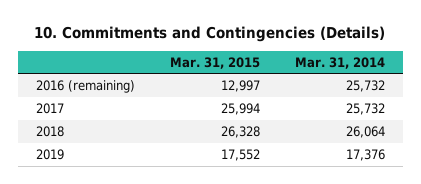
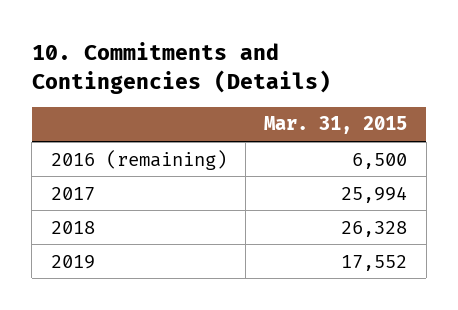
- | Mar. 31, 2015 | Mar. 31, 2014
+ | Mar. 31, 2015
- 2016 (remaining) | 12,997 | 25,732
+ 2016 (remaining) | 6,500

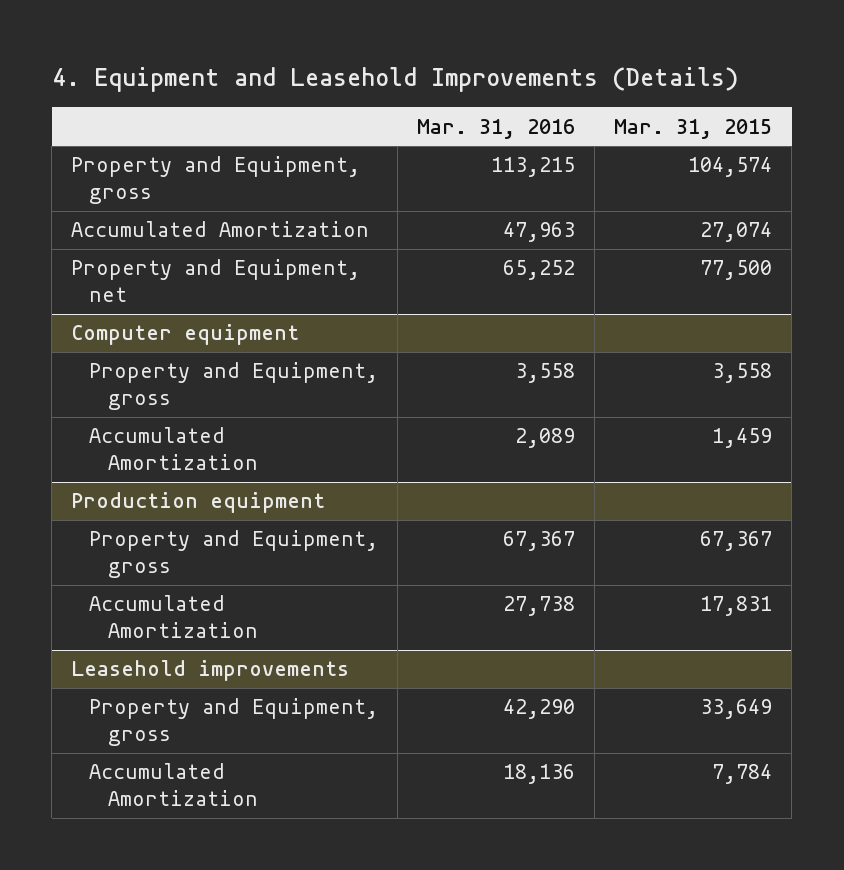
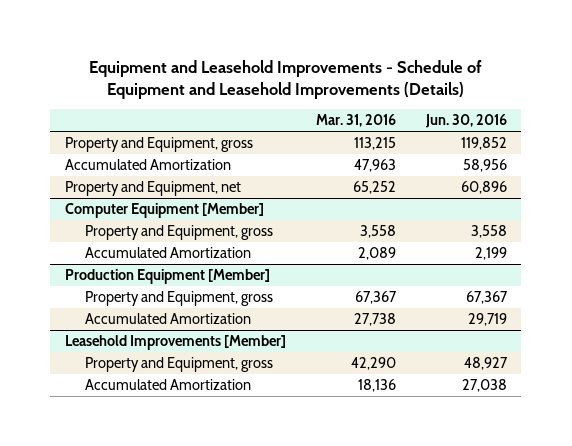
- 4. Equipment and Leasehold Improvements (Details)
+ Equipment and Leasehold Improvements - Schedule of Equipment and Leasehold Improvements (Details)
- | Mar. 31, 2016 | Mar. 31, 2015
+ | Mar. 31, 2016 | Jun. 30, 2016
- Computer equipment
+ Computer Equipment [Member]
- Production equipment
+ Production Equipment [Member]
- Leasehold improvements
+ Leasehold Improvements [Member]

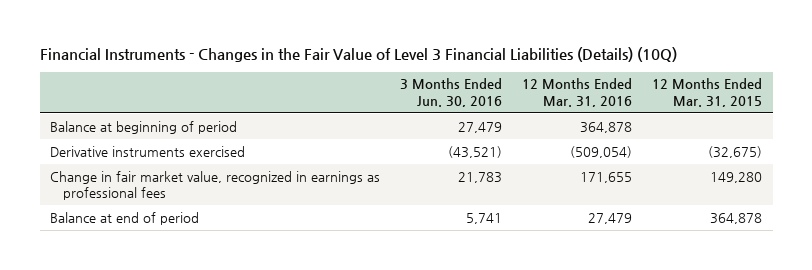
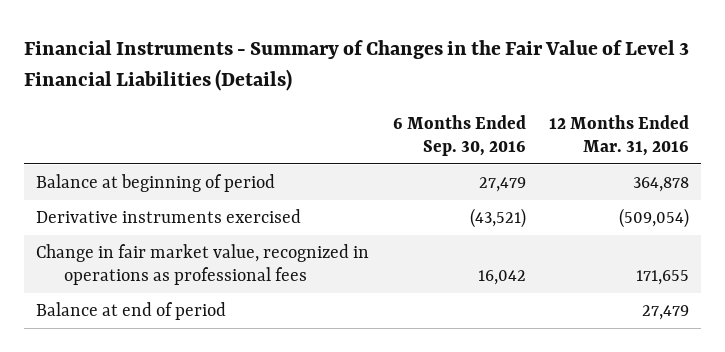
- Financial Instruments - Changes in the Fair Value of Level 3 Financial Liabilities (Details) (10Q)
+ Financial Instruments - Summary of Changes in the Fair Value of Level 3 Financial Liabilities (Details)
- | 3 Months Ended Jun. 30, 2016 | 12 Months Ended Mar. 31, 2016 | 12 Months Ended Mar. 31, 2015
+ | 6 Months Ended Sep. 30, 2016 | 12 Months Ended Mar. 31, 2016
- Change in fair market value, recognized in earnings as professional fees | 21,783 | 171,655 | 149,280
+ Change in fair market value, recognized in operations as professional fees | 16,042 | 171,655

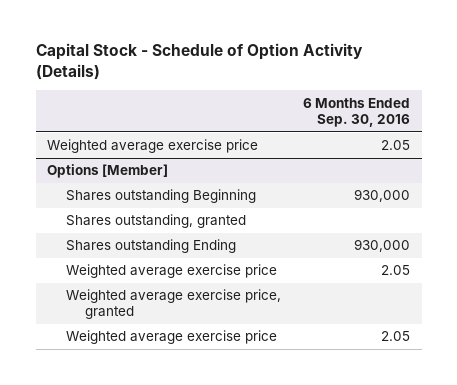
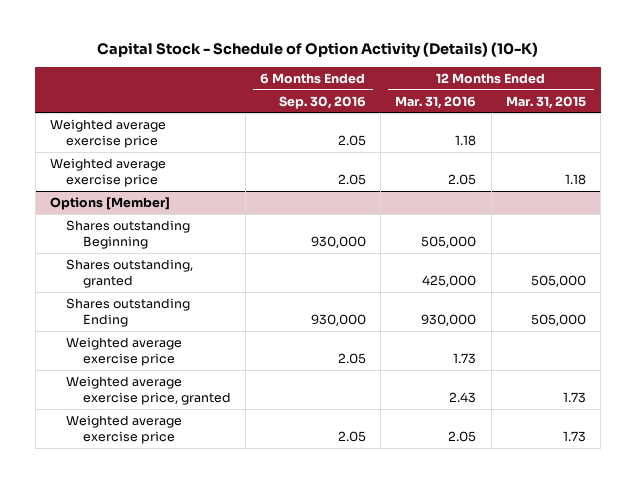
- Capital Stock - Schedule of Option Activity (Details)
+ Capital Stock - Schedule of Option Activity (Details) (10-K)
- | 6 Months Ended Sep. 30, 2016
+ | 6 Months Ended Sep. 30, 2016 | 12 Months Ended Mar. 31, 2016 | 12 Months Ended Mar. 31, 2015
+ Weighted average exercise price | 2.05 | 2.05 | 1.18

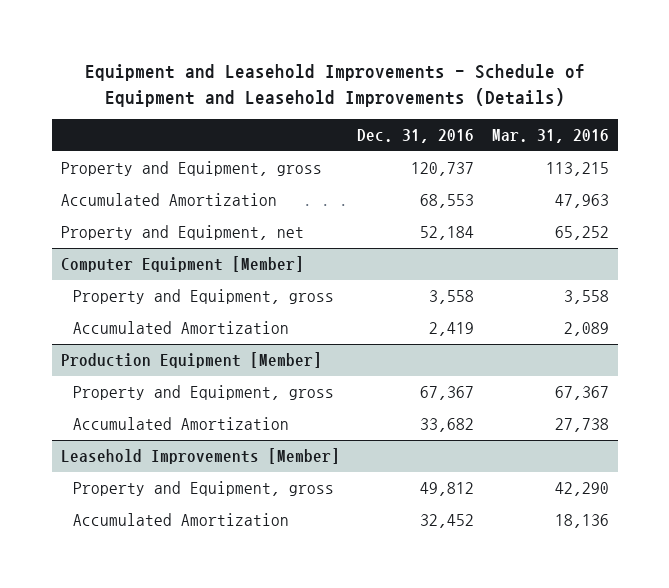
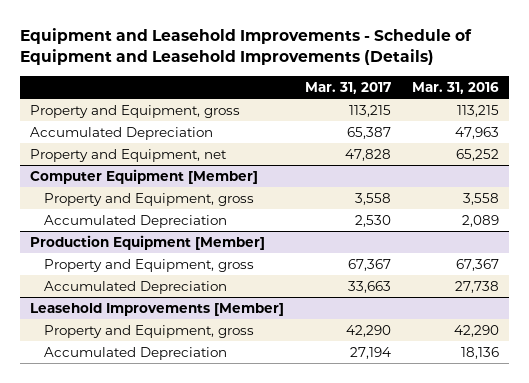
- | Dec. 31, 2016 | Mar. 31, 2016
+ | Mar. 31, 2017 | Mar. 31, 2016
- Accumulated Amortization | 68,553 | 47,963
+ Accumulated Depreciation | 65,387 | 47,963
@ Computer Equipment [Member]
- Accumulated Amortization | 2,419 | 2,089
+ Accumulated Depreciation | 2,530 | 2,089
@ Production Equipment [Member]
- Accumulated Amortization | 33,682 | 27,738
+ Accumulated Depreciation | 33,663 | 27,738
@ Leasehold Improvements [Member]
- Accumulated Amortization | 32,452 | 18,136
+ Accumulated Depreciation | 27,194 | 18,136

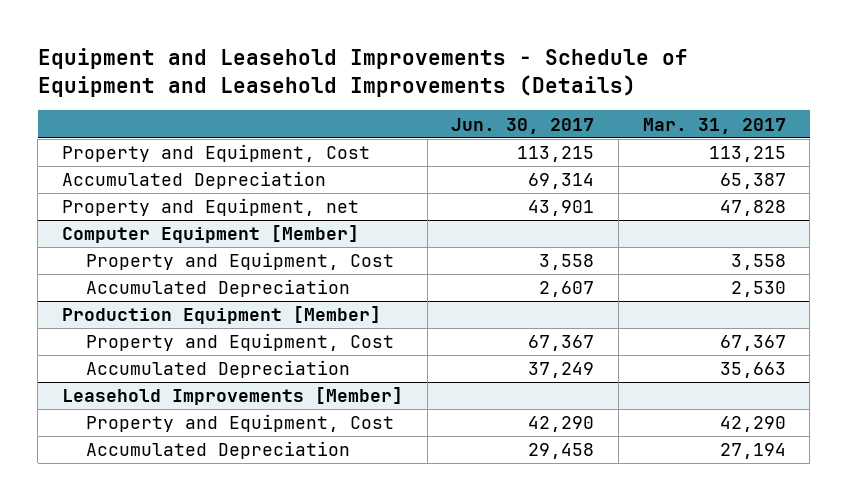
- | Mar. 31, 2017 | Mar. 31, 2016
+ | Jun. 30, 2017 | Mar. 31, 2017
- Property and Equipment, gross | 113,215 | 113,215
+ Property and Equipment, Cost | 113,215 | 113,215
@ Computer Equipment [Member]
- Property and Equipment, gross | 3,558 | 3,558
+ Property and Equipment, Cost | 3,558 | 3,558
@ Production Equipment [Member]
- Property and Equipment, gross | 67,367 | 67,367
- Accumulated Depreciation | 33,663 | 27,738
+ Property and Equipment, Cost | 67,367 | 67,367
+ Accumulated Depreciation | 37,249 | 35,663
@ Leasehold Improvements [Member]
- Property and Equipment, gross | 42,290 | 42,290
+ Property and Equipment, Cost | 42,290 | 42,290

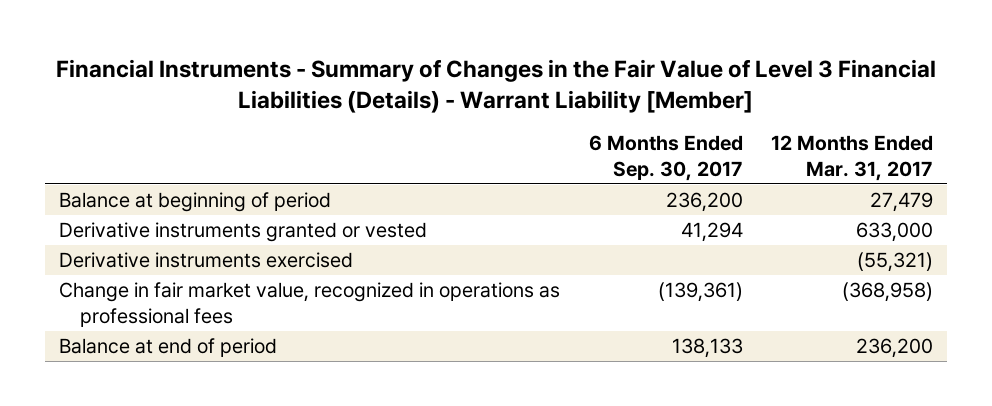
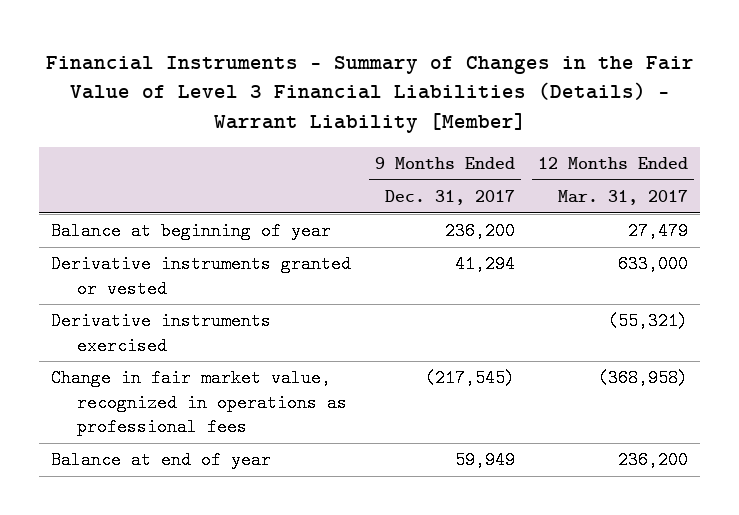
- | 6 Months Ended Sep. 30, 2017 | 12 Months Ended Mar. 31, 2017
+ | 9 Months Ended Dec. 31, 2017 | 12 Months Ended Mar. 31, 2017
- Balance at beginning of period | 236,200 | 27,479
+ Balance at beginning of year | 236,200 | 27,479
- Balance at end of period | 138,133 | 236,200
+ Balance at end of year | 59,949 | 236,200

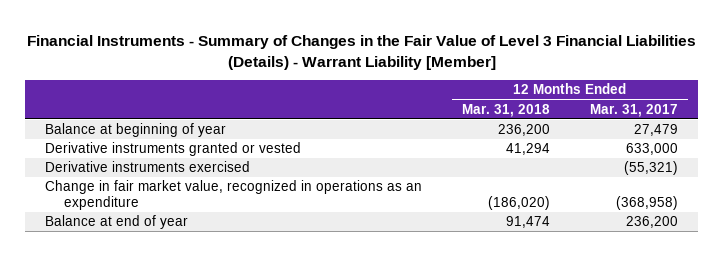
- | 9 Months Ended Dec. 31, 2017 | 12 Months Ended Mar. 31, 2017
+ | 12 Months Ended Mar. 31, 2018 | 12 Months Ended Mar. 31, 2017
- Change in fair market value, recognized in operations as professional fees | (217,545) | (368,958)
+ Change in fair market value, recognized in operations as an expenditure | (186,020) | (368,958)

